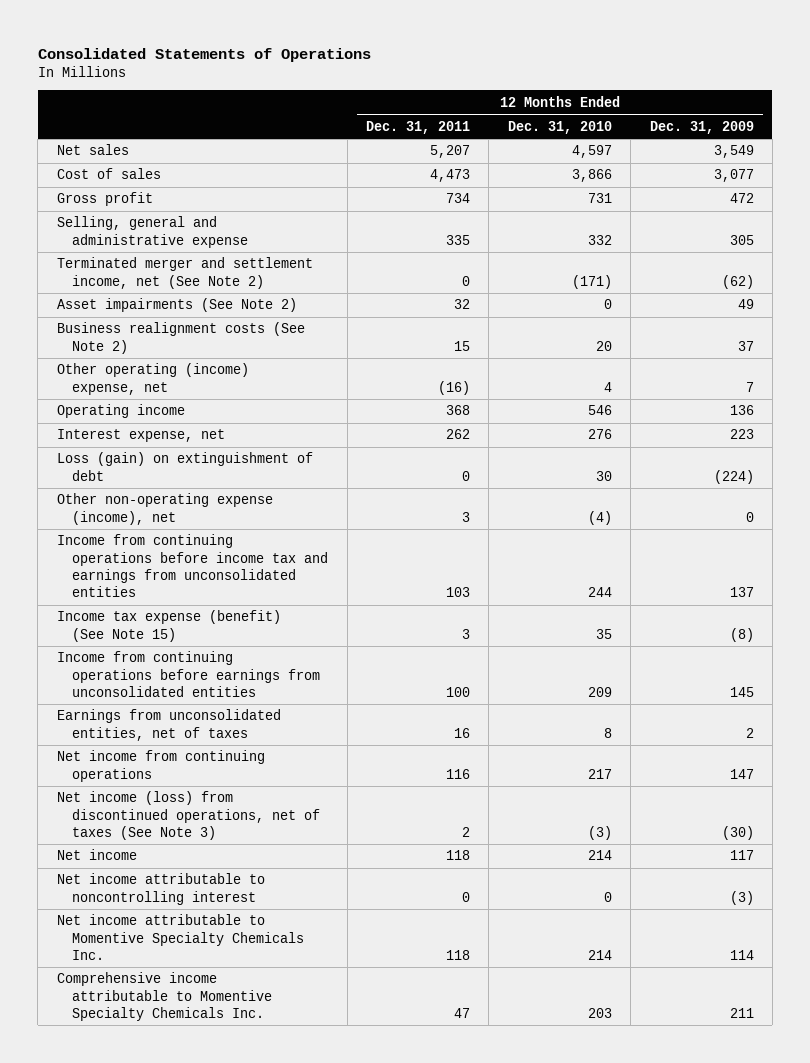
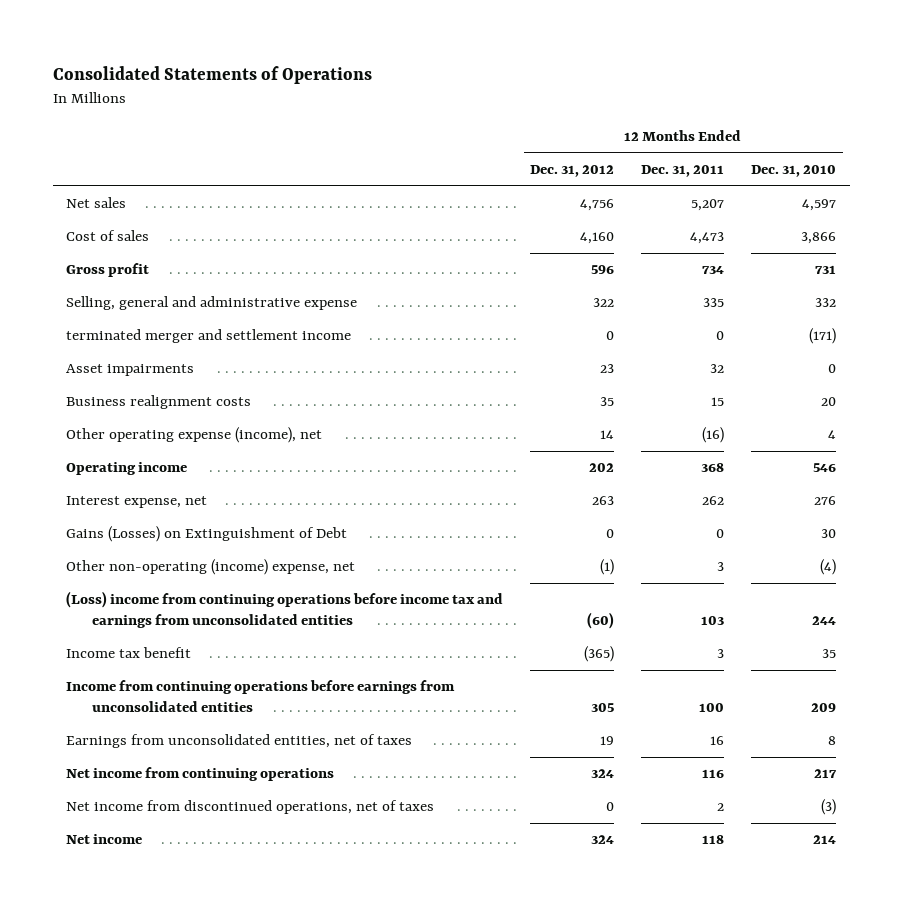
- | 12 Months Ended Dec. 31, 2011 | 12 Months Ended Dec. 31, 2010 | 12 Months Ended Dec. 31, 2009
+ | 12 Months Ended Dec. 31, 2012 | 12 Months Ended Dec. 31, 2011 | 12 Months Ended Dec. 31, 2010
- Terminated merger and settlement income, net (See Note 2) | 0 | (171) | (62)
- Asset impairments (See Note 2) | 32 | 0 | 49
- Business realignment costs (See Note 2) | 15 | 20 | 37
- Other operating (income) expense, net | (16) | 4 | 7
+ terminated merger and settlement income | 0 | 0 | (171)
+ Asset impairments | 23 | 32 | 0
+ Business realignment costs | 35 | 15 | 20
+ Other operating expense (income), net | 14 | (16) | 4
- Loss (gain) on extinguishment of debt | 0 | 30 | (224)
- Other non-operating expense (income), net | 3 | (4) | 0
- Income from continuing operations before income tax and earnings from unconsolidated entities | 103 | 244 | 137
- Income tax expense (benefit) (See Note 15) | 3 | 35 | (8)
+ Gains (Losses) on Extinguishment of Debt | 0 | 0 | 30
+ Other non-operating (income) expense, net | (1) | 3 | (4)
+ (Loss) income from continuing operations before income tax and earnings from unconsolidated entities | (60) | 103 | 244
+ Income tax benefit | (365) | 3 | 35
- Net income (loss) from discontinued operations, net of taxes (See Note 3) | 2 | (3) | (30)
+ Net income from discontinued operations, net of taxes | 0 | 2 | (3)
- Net income attributable to noncontrolling interest | 0 | 0 | (3)
- Net income attributable to Momentive Specialty Chemicals Inc. | 118 | 214 | 114
- Comprehensive income attributable to Momentive Specialty Chemicals Inc. | 47 | 203 | 211

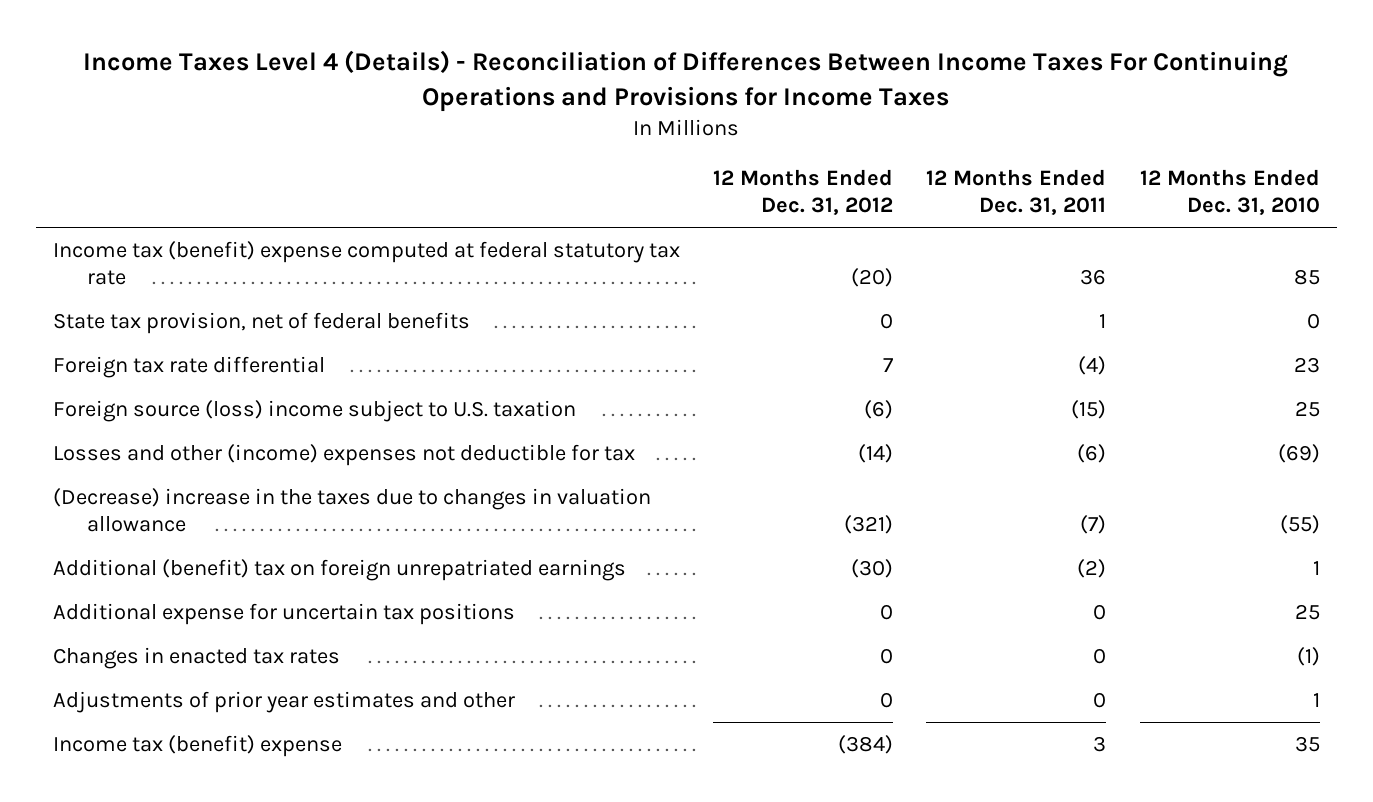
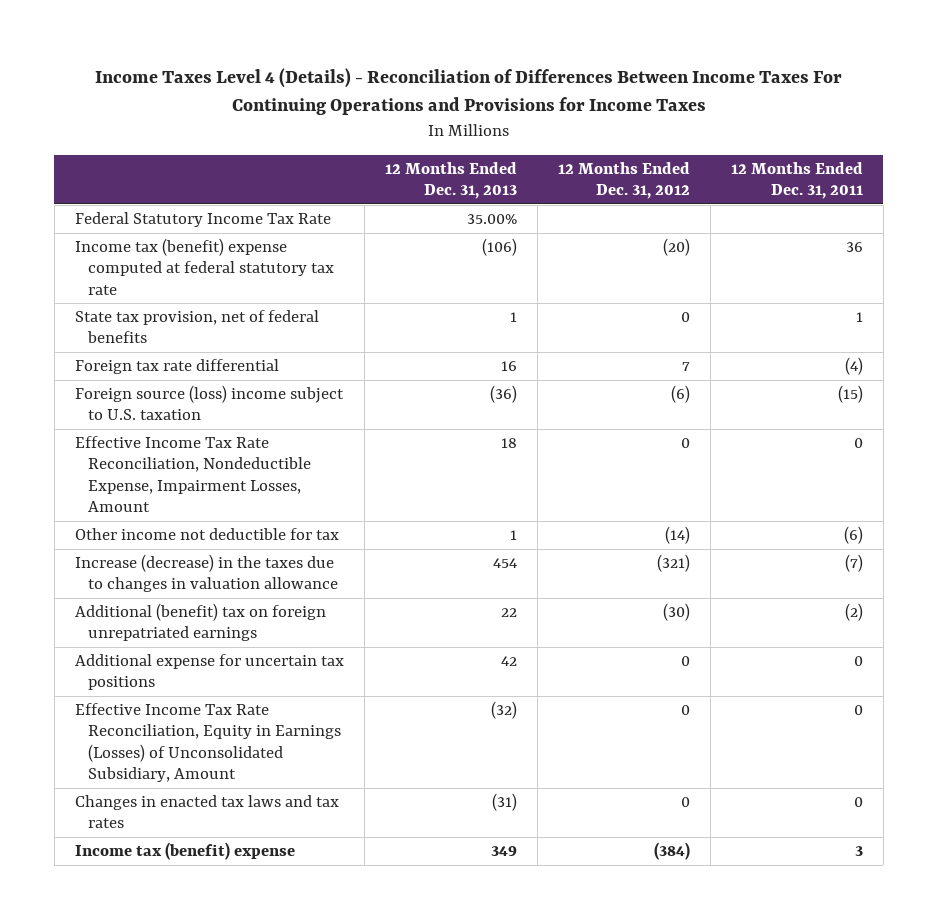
- | 12 Months Ended Dec. 31, 2012 | 12 Months Ended Dec. 31, 2011 | 12 Months Ended Dec. 31, 2010
+ | 12 Months Ended Dec. 31, 2013 | 12 Months Ended Dec. 31, 2012 | 12 Months Ended Dec. 31, 2011
+ Federal Statutory Income Tax Rate | 35.00% | |
- Losses and other (income) expenses not deductible for tax | (14) | (6) | (69)
- (Decrease) increase in the taxes due to changes in valuation allowance | (321) | (7) | (55)
+ Effective Income Tax Rate Reconciliation, Nondeductible Expense, Impairment Losses, Amount | 18 | 0 | 0
+ Other income not deductible for tax | 1 | (14) | (6)
+ Increase (decrease) in the taxes due to changes in valuation allowance | 454 | (321) | (7)
- Changes in enacted tax rates | 0 | 0 | (1)
- Adjustments of prior year estimates and other | 0 | 0 | 1
+ Effective Income Tax Rate Reconciliation, Equity in Earnings (Losses) of Unconsolidated Subsidiary, Amount | (32) | 0 | 0
+ Changes in enacted tax laws and tax rates | (31) | 0 | 0

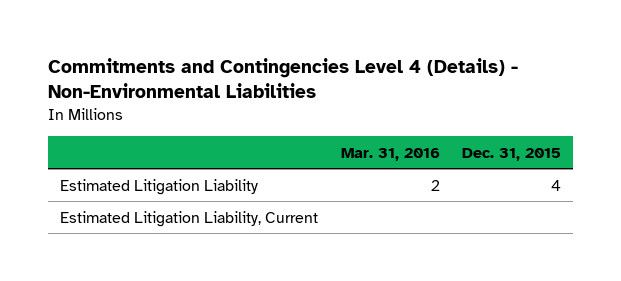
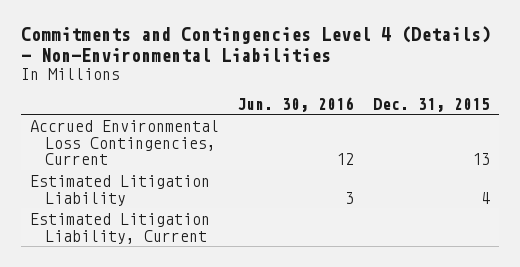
- | Mar. 31, 2016 | Dec. 31, 2015
+ | Jun. 30, 2016 | Dec. 31, 2015
+ Accrued Environmental Loss Contingencies, Current | 12 | 13

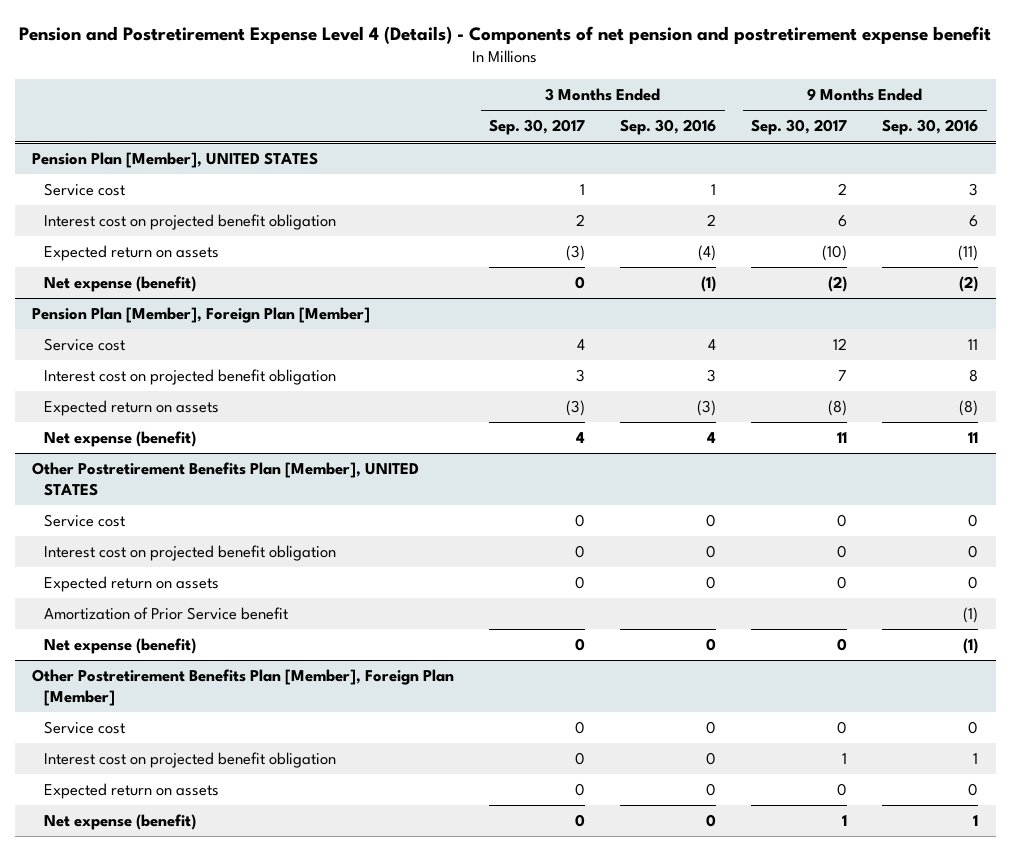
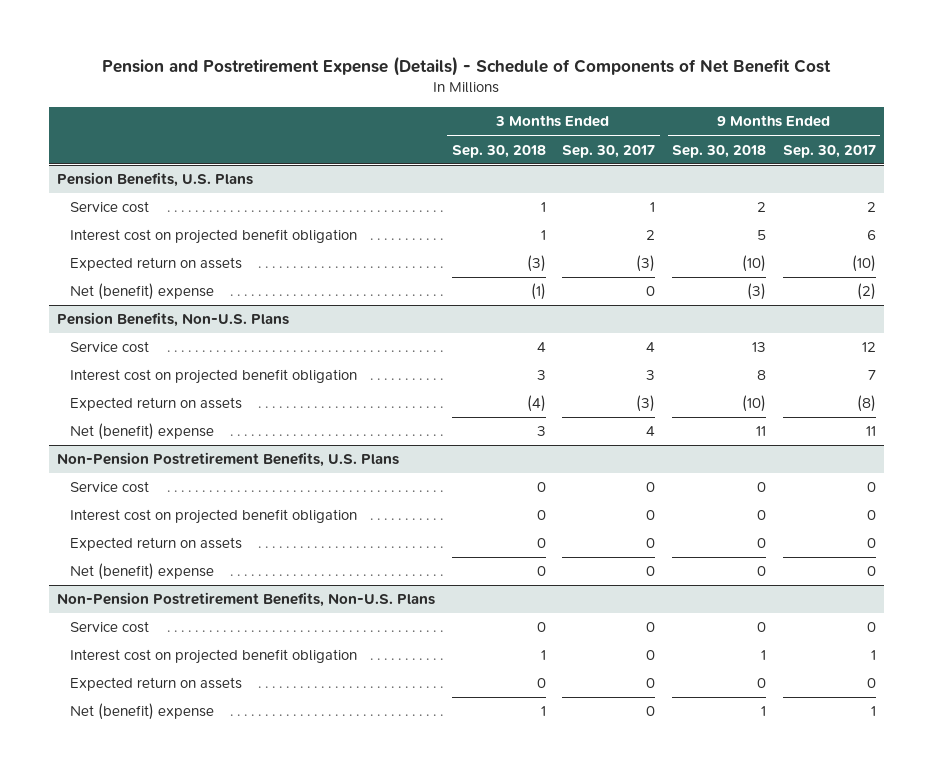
- Pension and Postretirement Expense Level 4 (Details) - Components of net pension and postretirement expense benefit
+ Pension and Postretirement Expense (Details) - Schedule of Components of Net Benefit Cost
- | 3 Months Ended Sep. 30, 2017 | 3 Months Ended Sep. 30, 2016 | 9 Months Ended Sep. 30, 2017 | 9 Months Ended Sep. 30, 2016
+ | 3 Months Ended Sep. 30, 2018 | 3 Months Ended Sep. 30, 2017 | 9 Months Ended Sep. 30, 2018 | 9 Months Ended Sep. 30, 2017
- Pension Plan [Member], UNITED STATES
+ Pension Benefits, U.S. Plans
- Net expense (benefit) | 0 | (1) | (2) | (2)
- Pension Plan [Member], Foreign Plan [Member]
+ Net (benefit) expense | (1) | 0 | (3) | (2)
+ Pension Benefits, Non-U.S. Plans
- Net expense (benefit) | 4 | 4 | 11 | 11
- Other Postretirement Benefits Plan [Member], UNITED STATES
+ Net (benefit) expense | 3 | 4 | 11 | 11
+ Non-Pension Postretirement Benefits, U.S. Plans
- Amortization of Prior Service benefit | | | | (1)
- Net expense (benefit) | 0 | 0 | 0 | (1)
- Other Postretirement Benefits Plan [Member], Foreign Plan [Member]
+ Net (benefit) expense | 0 | 0 | 0 | 0
+ Non-Pension Postretirement Benefits, Non-U.S. Plans
- Net expense (benefit) | 0 | 0 | 1 | 1
+ Net (benefit) expense | 1 | 0 | 1 | 1

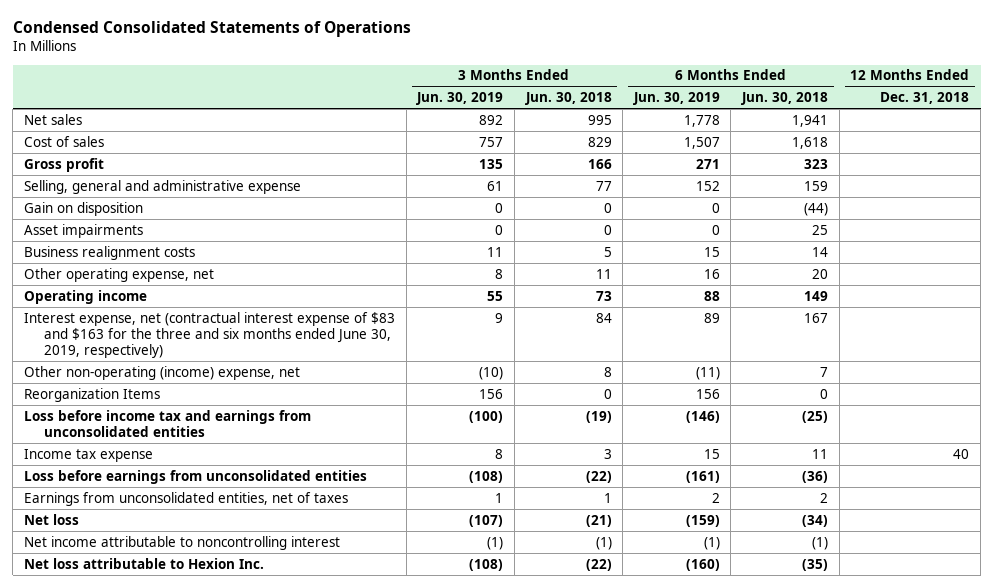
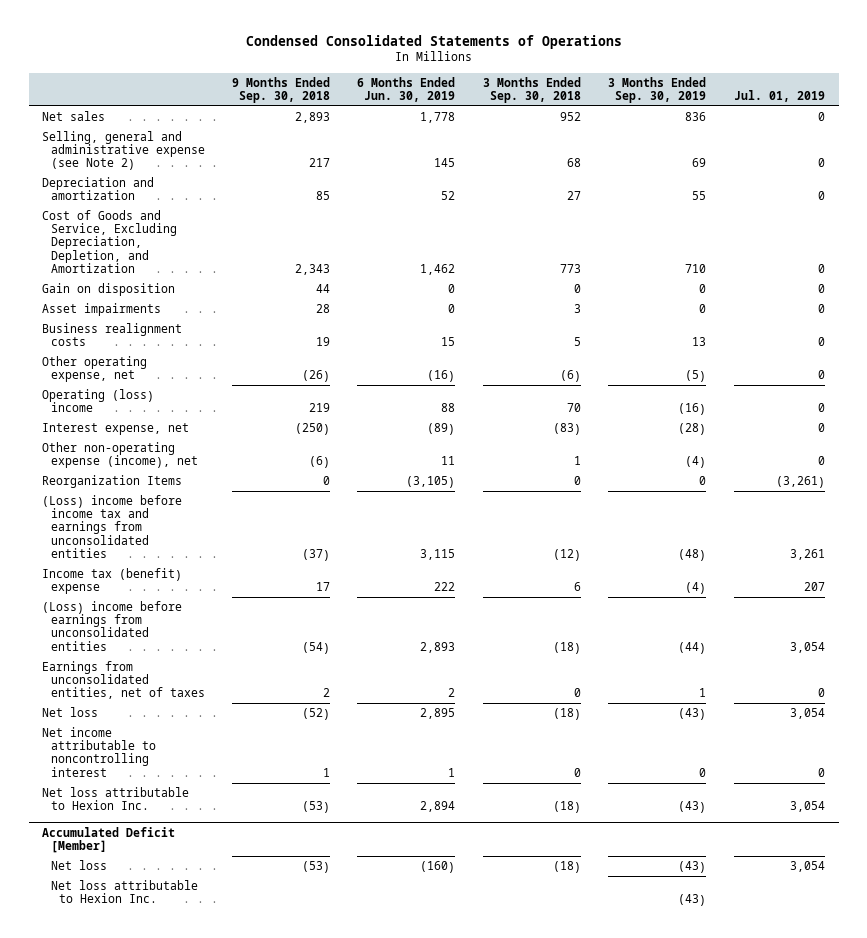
- | 3 Months Ended Jun. 30, 2019 | 3 Months Ended Jun. 30, 2018 | 6 Months Ended Jun. 30, 2019 | 6 Months Ended Jun. 30, 2018 | 12 Months Ended Dec. 31, 2018
+ | 9 Months Ended Sep. 30, 2018 | 6 Months Ended Jun. 30, 2019 | 3 Months Ended Sep. 30, 2018 | 3 Months Ended Sep. 30, 2019 | Jul. 01, 2019
- Cost of sales | 757 | 829 | 1,507 | 1,618 |
- Gross profit | 135 | 166 | 271 | 323 |
- Selling, general and administrative expense | 61 | 77 | 152 | 159 |
+ Selling, general and administrative expense (see Note 2) | 217 | 145 | 68 | 69 | 0
+ Depreciation and amortization | 85 | 52 | 27 | 55 | 0
+ Cost of Goods and Service, Excluding Depreciation, Depletion, and Amortization | 2,343 | 1,462 | 773 | 710 | 0
- Other operating expense, net | 8 | 11 | 16 | 20 |
- Operating income | 55 | 73 | 88 | 149 |
- Interest expense, net (contractual interest expense of $83 and $163 for the three and six months ended June 30, 2019, respectively) | 9 | 84 | 89 | 167 |
- Other non-operating (income) expense, net | (10) | 8 | (11) | 7 |
- Reorganization Items | 156 | 0 | 156 | 0 |
- Loss before income tax and earnings from unconsolidated entities | (100) | (19) | (146) | (25) |
- Income tax expense | 8 | 3 | 15 | 11 | 40
- Loss before earnings from unconsolidated entities | (108) | (22) | (161) | (36) |
+ Other operating expense, net | (26) | (16) | (6) | (5) | 0
+ Operating (loss) income | 219 | 88 | 70 | (16) | 0
+ Interest expense, net | (250) | (89) | (83) | (28) | 0
+ Other non-operating expense (income), net | (6) | 11 | 1 | (4) | 0
+ Reorganization Items | 0 | (3,105) | 0 | 0 | (3,261)
+ (Loss) income before income tax and earnings from unconsolidated entities | (37) | 3,115 | (12) | (48) | 3,261
+ Income tax (benefit) expense | 17 | 222 | 6 | (4) | 207
+ (Loss) income before earnings from unconsolidated entities | (54) | 2,893 | (18) | (44) | 3,054
- Net loss | (107) | (21) | (159) | (34) |
- Net income attributable to noncontrolling interest | (1) | (1) | (1) | (1) |
- Net loss attributable to Hexion Inc. | (108) | (22) | (160) | (35) |
+ Net loss | (52) | 2,895 | (18) | (43) | 3,054
+ Net income attributable to noncontrolling interest | 1 | 1 | 0 | 0 | 0
+ Net loss attributable to Hexion Inc. | (53) | 2,894 | (18) | (43) | 3,054
+ Accumulated Deficit [Member]
+ Net loss | (53) | (160) | (18) | (43) | 3,054
+ Net loss attributable to Hexion Inc. | | | | (43) |

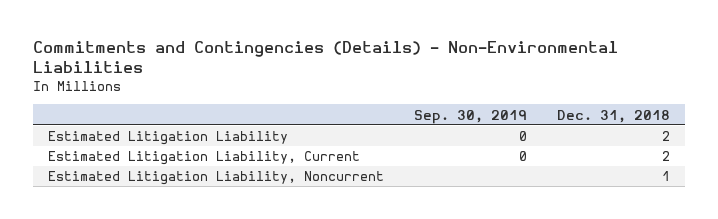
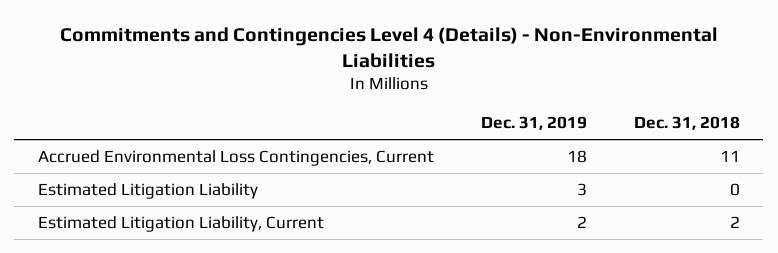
- Commitments and Contingencies (Details) - Non-Environmental Liabilities
+ Commitments and Contingencies Level 4 (Details) - Non-Environmental Liabilities
- | Sep. 30, 2019 | Dec. 31, 2018
+ | Dec. 31, 2019 | Dec. 31, 2018
- Estimated Litigation Liability | 0 | 2
+ Accrued Environmental Loss Contingencies, Current | 18 | 11
+ Estimated Litigation Liability | 3 | 0
- Estimated Litigation Liability, Noncurrent | | 1

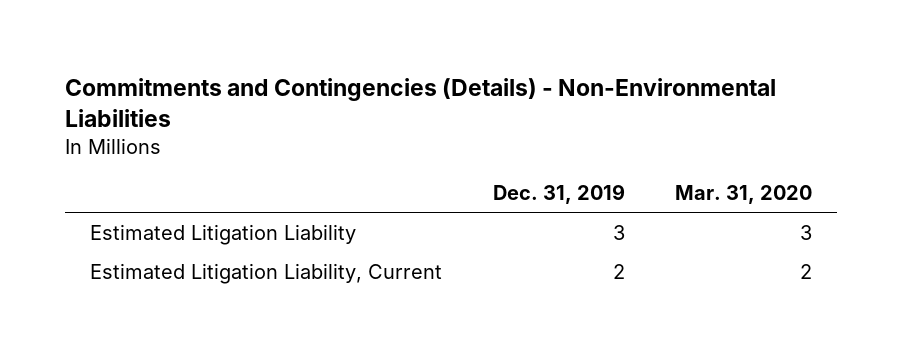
- Commitments and Contingencies Level 4 (Details) - Non-Environmental Liabilities
+ Commitments and Contingencies (Details) - Non-Environmental Liabilities
- | Dec. 31, 2019 | Dec. 31, 2018
+ | Dec. 31, 2019 | Mar. 31, 2020
- Accrued Environmental Loss Contingencies, Current | 18 | 11

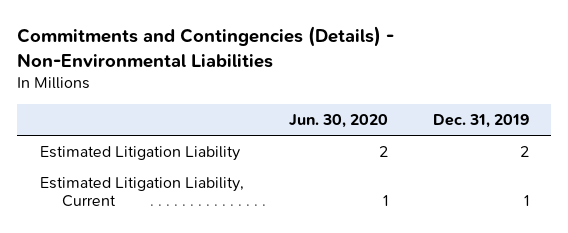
- | Dec. 31, 2019 | Mar. 31, 2020
+ | Jun. 30, 2020 | Dec. 31, 2019
- Estimated Litigation Liability | 3 | 3
- Estimated Litigation Liability, Current | 2 | 2
+ Estimated Litigation Liability | 2 | 2
+ Estimated Litigation Liability, Current | 1 | 1

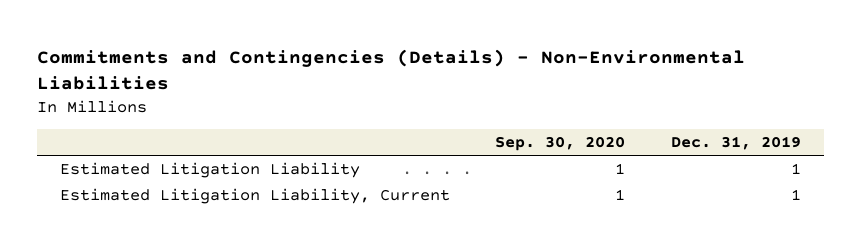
- | Jun. 30, 2020 | Dec. 31, 2019
+ | Sep. 30, 2020 | Dec. 31, 2019
- Estimated Litigation Liability | 2 | 2
+ Estimated Litigation Liability | 1 | 1

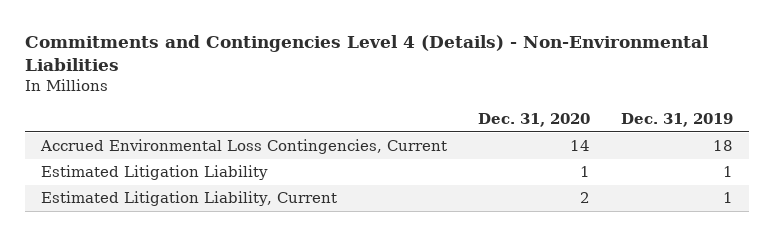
- Commitments and Contingencies (Details) - Non-Environmental Liabilities
+ Commitments and Contingencies Level 4 (Details) - Non-Environmental Liabilities
- | Sep. 30, 2020 | Dec. 31, 2019
+ | Dec. 31, 2020 | Dec. 31, 2019
+ Accrued Environmental Loss Contingencies, Current | 14 | 18

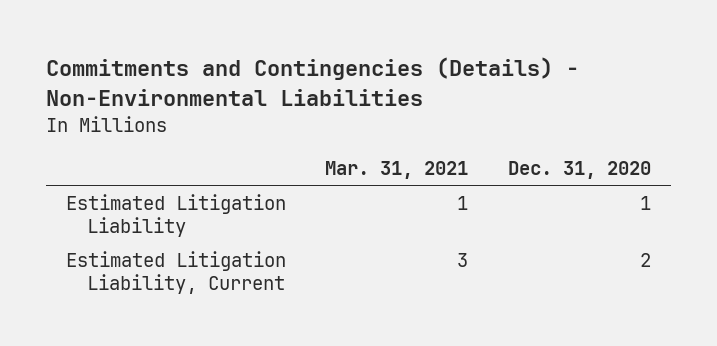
- Commitments and Contingencies Level 4 (Details) - Non-Environmental Liabilities
+ Commitments and Contingencies (Details) - Non-Environmental Liabilities
- | Dec. 31, 2020 | Dec. 31, 2019
+ | Mar. 31, 2021 | Dec. 31, 2020
- Accrued Environmental Loss Contingencies, Current | 14 | 18

